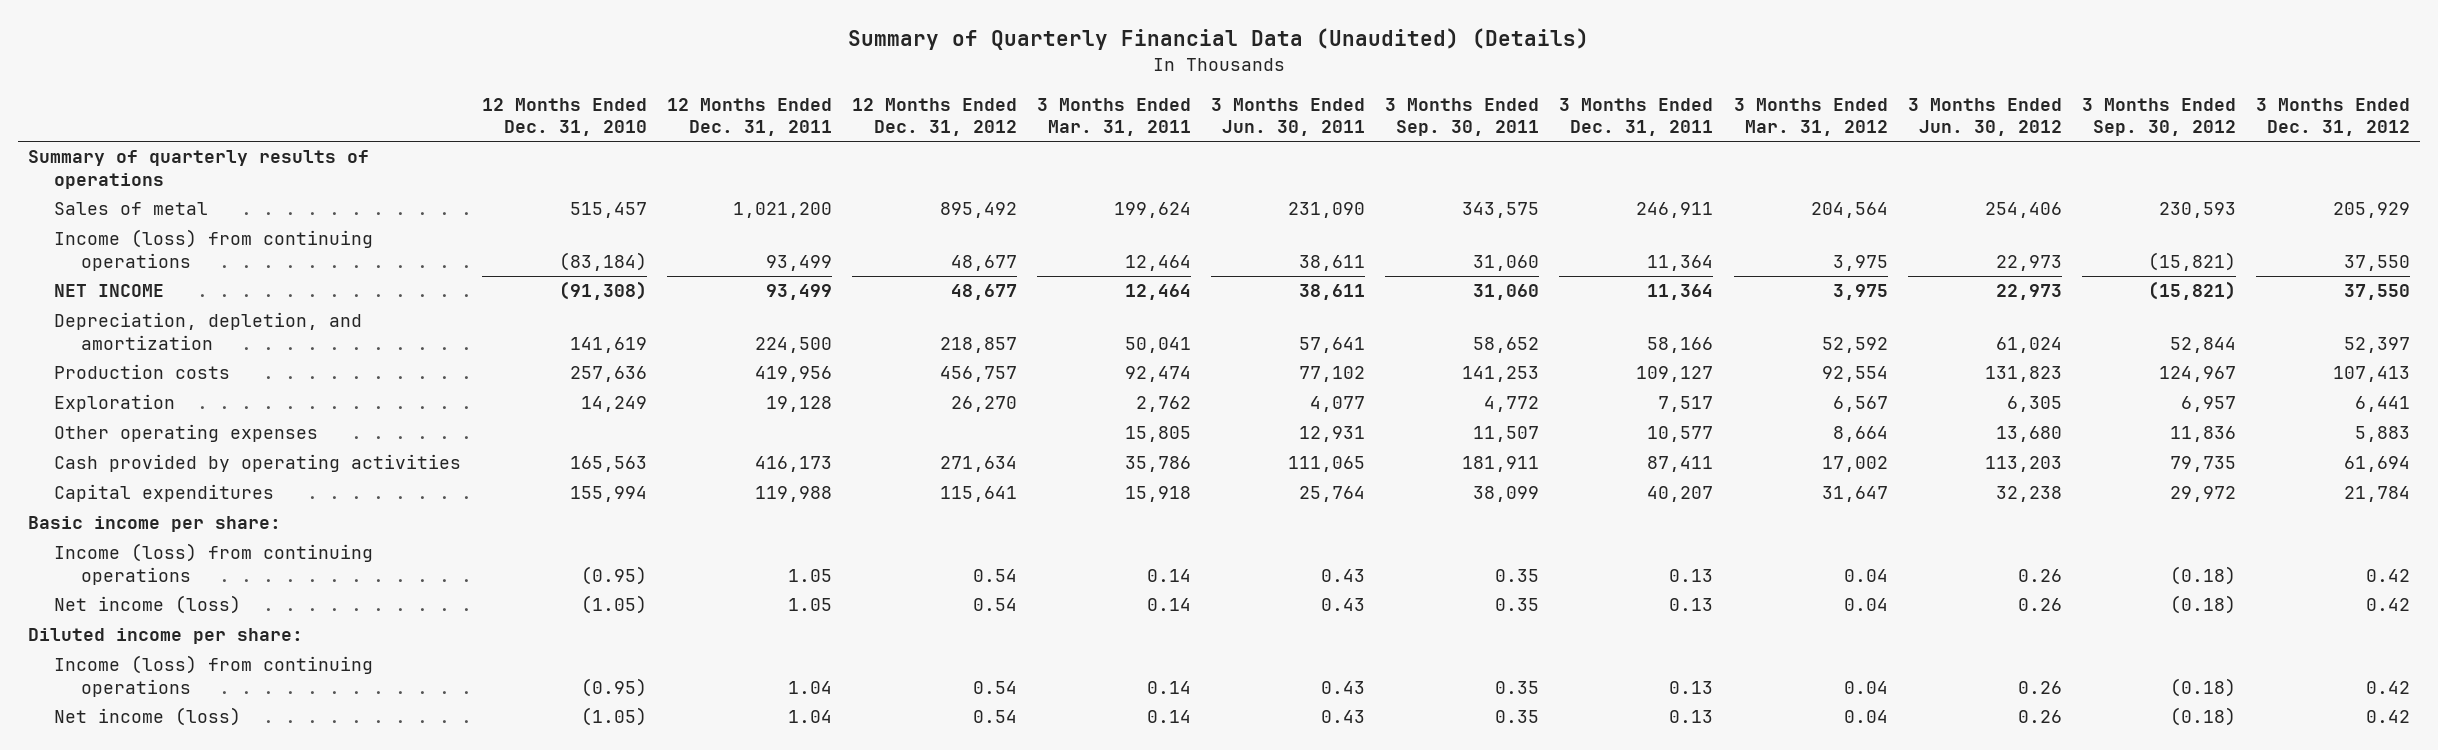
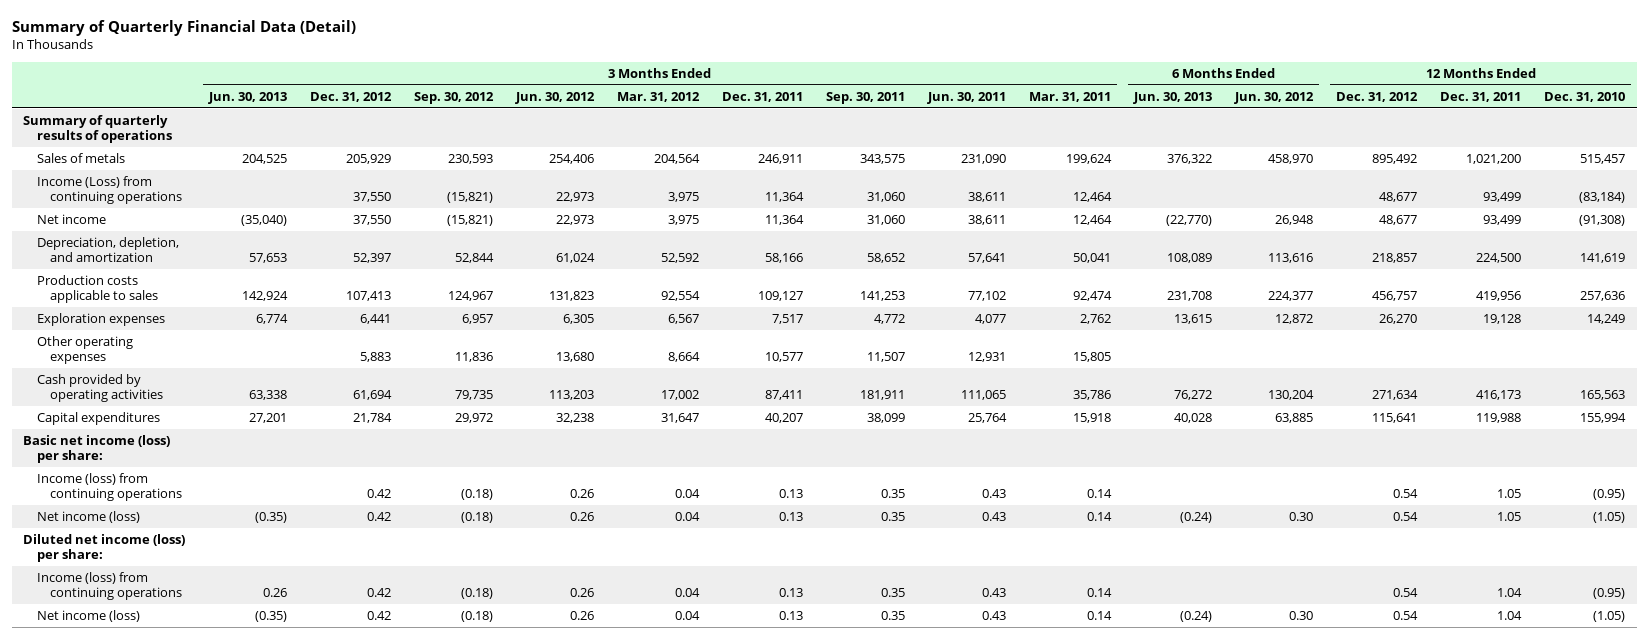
- Summary of Quarterly Financial Data (Unaudited) (Details)
+ Summary of Quarterly Financial Data (Detail)
- | 12 Months Ended Dec. 31, 2010 | 12 Months Ended Dec. 31, 2011 | 12 Months Ended Dec. 31, 2012 | 3 Months Ended Mar. 31, 2011 | 3 Months Ended Jun. 30, 2011 | 3 Months Ended Sep. 30, 2011 | 3 Months Ended Dec. 31, 2011 | 3 Months Ended Mar. 31, 2012 | 3 Months Ended Jun. 30, 2012 | 3 Months Ended Sep. 30, 2012 | 3 Months Ended Dec. 31, 2012
+ | 3 Months Ended Jun. 30, 2013 | 3 Months Ended Dec. 31, 2012 | 3 Months Ended Sep. 30, 2012 | 3 Months Ended Jun. 30, 2012 | 3 Months Ended Mar. 31, 2012 | 3 Months Ended Dec. 31, 2011 | 3 Months Ended Sep. 30, 2011 | 3 Months Ended Jun. 30, 2011 | 3 Months Ended Mar. 31, 2011 | 6 Months Ended Jun. 30, 2013 | 6 Months Ended Jun. 30, 2012 | 12 Months Ended Dec. 31, 2012 | 12 Months Ended Dec. 31, 2011 | 12 Months Ended Dec. 31, 2010
- Sales of metal | 515,457 | 1,021,200 | 895,492 | 199,624 | 231,090 | 343,575 | 246,911 | 204,564 | 254,406 | 230,593 | 205,929
- Income (loss) from continuing operations | (83,184) | 93,499 | 48,677 | 12,464 | 38,611 | 31,060 | 11,364 | 3,975 | 22,973 | (15,821) | 37,550
- NET INCOME | (91,308) | 93,499 | 48,677 | 12,464 | 38,611 | 31,060 | 11,364 | 3,975 | 22,973 | (15,821) | 37,550
+ Sales of metals | 204,525 | 205,929 | 230,593 | 254,406 | 204,564 | 246,911 | 343,575 | 231,090 | 199,624 | 376,322 | 458,970 | 895,492 | 1,021,200 | 515,457
+ Income (Loss) from continuing operations | | 37,550 | (15,821) | 22,973 | 3,975 | 11,364 | 31,060 | 38,611 | 12,464 | | | 48,677 | 93,499 | (83,184)
+ Net income | (35,040) | 37,550 | (15,821) | 22,973 | 3,975 | 11,364 | 31,060 | 38,611 | 12,464 | (22,770) | 26,948 | 48,677 | 93,499 | (91,308)
- Production costs | 257,636 | 419,956 | 456,757 | 92,474 | 77,102 | 141,253 | 109,127 | 92,554 | 131,823 | 124,967 | 107,413
- Exploration | 14,249 | 19,128 | 26,270 | 2,762 | 4,077 | 4,772 | 7,517 | 6,567 | 6,305 | 6,957 | 6,441
+ Production costs applicable to sales | 142,924 | 107,413 | 124,967 | 131,823 | 92,554 | 109,127 | 141,253 | 77,102 | 92,474 | 231,708 | 224,377 | 456,757 | 419,956 | 257,636
+ Exploration expenses | 6,774 | 6,441 | 6,957 | 6,305 | 6,567 | 7,517 | 4,772 | 4,077 | 2,762 | 13,615 | 12,872 | 26,270 | 19,128 | 14,249
- Basic income per share:
+ Basic net income (loss) per share:
- Diluted income per share:
+ Diluted net income (loss) per share:

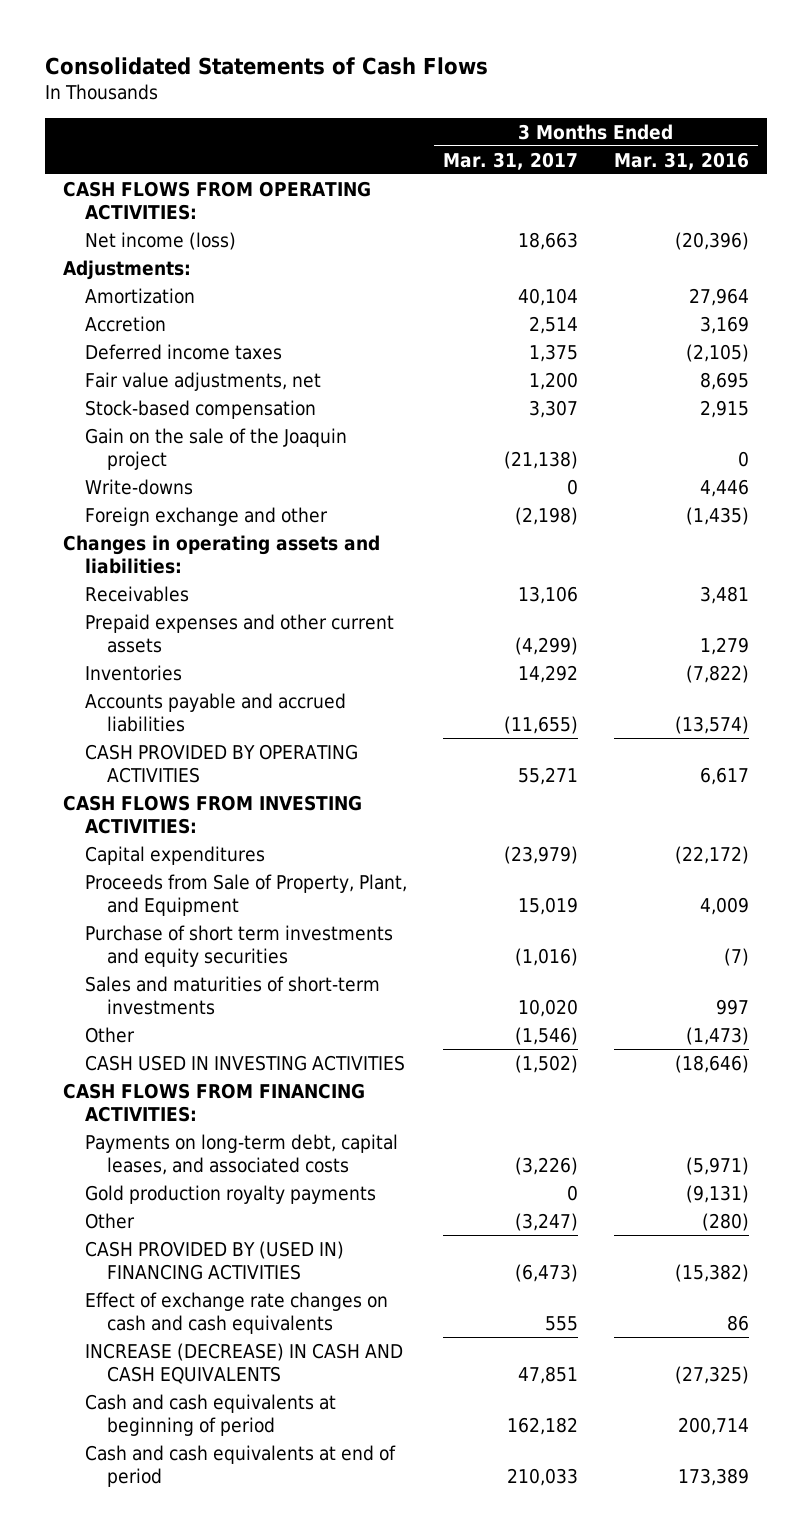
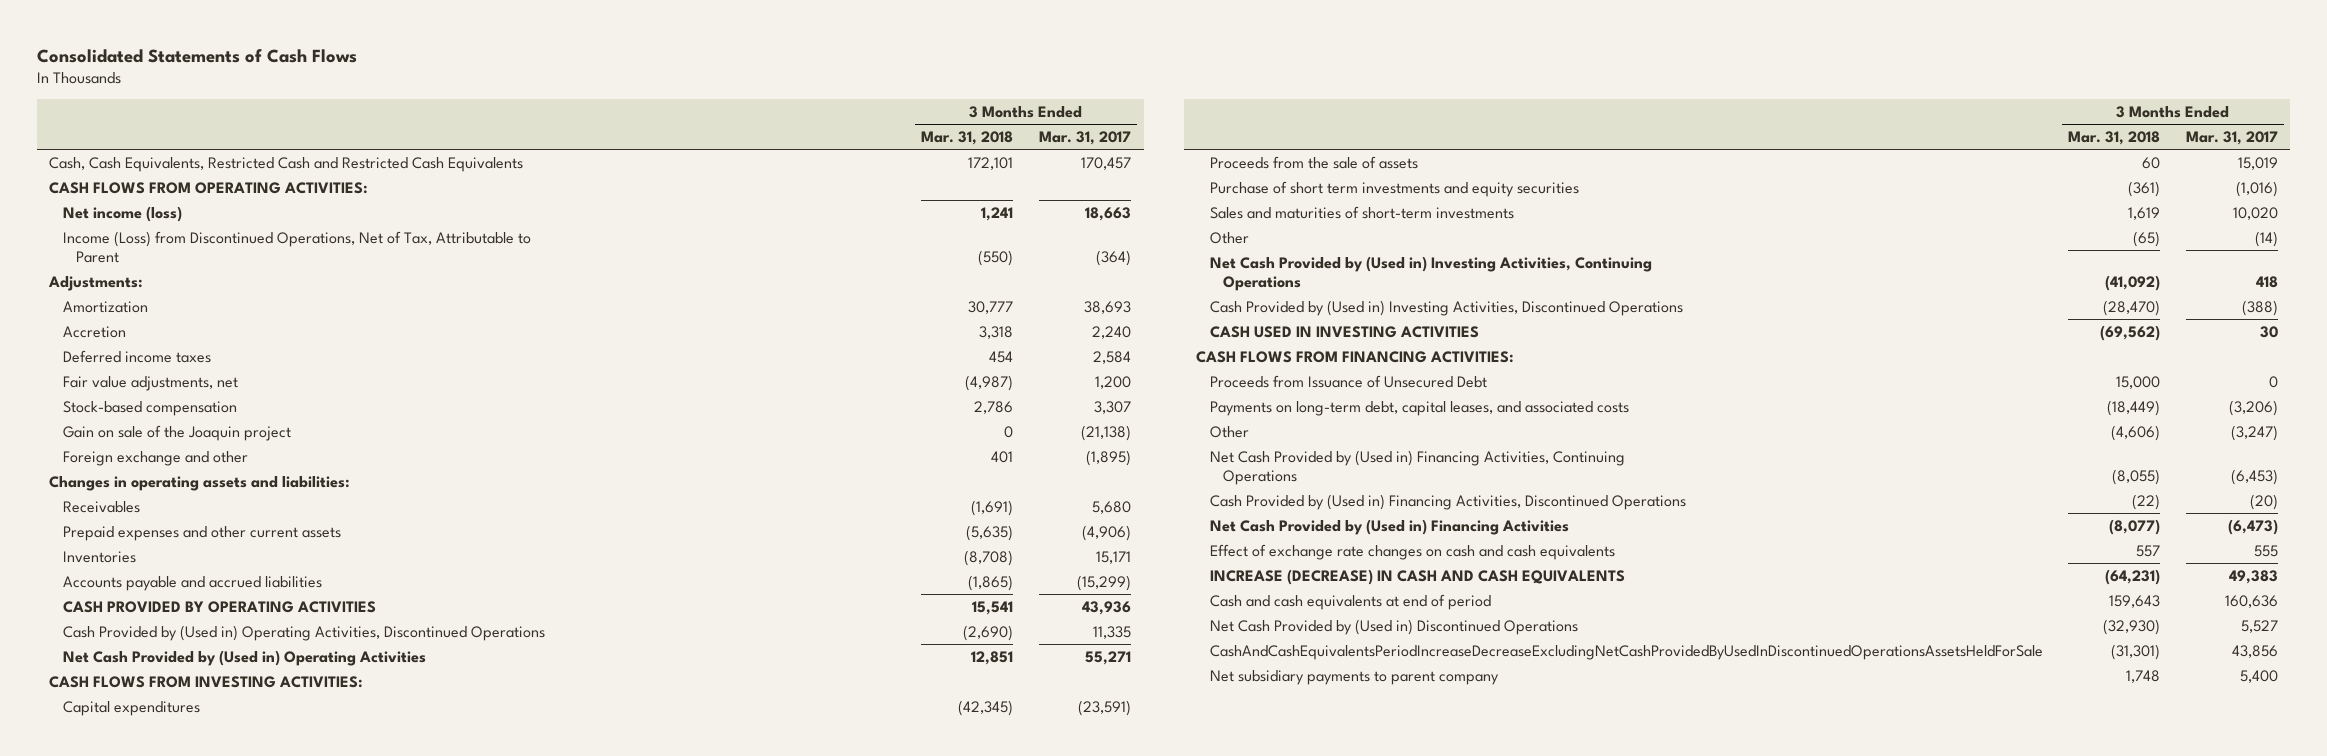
- | 3 Months Ended Mar. 31, 2017 | 3 Months Ended Mar. 31, 2016
+ | 3 Months Ended Mar. 31, 2018 | 3 Months Ended Mar. 31, 2017
+ Cash, Cash Equivalents, Restricted Cash and Restricted Cash Equivalents | 172,101 | 170,457
+ Income (Loss) from Discontinued Operations, Net of Tax, Attributable to Parent | (550) | (364)
- Amortization | 40,104 | 27,964
- Accretion | 2,514 | 3,169
- Deferred income taxes | 1,375 | (2,105)
+ Amortization | 30,777 | 38,693
+ Accretion | 3,318 | 2,240
+ Deferred income taxes | 454 | 2,584
- Gain on the sale of the Joaquin project | (21,138) | 0
- Write-downs | 0 | 4,446
- Foreign exchange and other | (2,198) | (1,435)
+ Gain on sale of the Joaquin project | 0 | (21,138)
+ Foreign exchange and other | 401 | (1,895)
- Receivables | 13,106 | 3,481
- Prepaid expenses and other current assets | (4,299) | 1,279
- Inventories | 14,292 | (7,822)
- Accounts payable and accrued liabilities | (11,655) | (13,574)
- CASH PROVIDED BY OPERATING ACTIVITIES | 55,271 | 6,617
+ Receivables | (1,691) | 5,680
+ Prepaid expenses and other current assets | (5,635) | (4,906)
+ Inventories | (8,708) | 15,171
+ Accounts payable and accrued liabilities | (1,865) | (15,299)
+ CASH PROVIDED BY OPERATING ACTIVITIES | 15,541 | 43,936
+ Cash Provided by (Used in) Operating Activities, Discontinued Operations | (2,690) | 11,335
+ Net Cash Provided by (Used in) Operating Activities | 12,851 | 55,271
- Capital expenditures | (23,979) | (22,172)
- Proceeds from Sale of Property, Plant, and Equipment | 15,019 | 4,009
+ Capital expenditures | (42,345) | (23,591)
+ Proceeds from the sale of assets | 60 | 15,019
- Other | (1,546) | (1,473)
- CASH USED IN INVESTING ACTIVITIES | (1,502) | (18,646)
+ Other | (65) | (14)
+ Net Cash Provided by (Used in) Investing Activities, Continuing Operations | (41,092) | 418
+ Cash Provided by (Used in) Investing Activities, Discontinued Operations | (28,470) | (388)
+ CASH USED IN INVESTING ACTIVITIES | (69,562) | 30
- Payments on long-term debt, capital leases, and associated costs | (3,226) | (5,971)
- Gold production royalty payments | 0 | (9,131)
+ Proceeds from Issuance of Unsecured Debt | 15,000 | 0
+ Payments on long-term debt, capital leases, and associated costs | (18,449) | (3,206)
- CASH PROVIDED BY (USED IN) FINANCING ACTIVITIES | (6,473) | (15,382)
+ Net Cash Provided by (Used in) Financing Activities, Continuing Operations | (8,055) | (6,453)
+ Cash Provided by (Used in) Financing Activities, Discontinued Operations | (22) | (20)
+ Net Cash Provided by (Used in) Financing Activities | (8,077) | (6,473)
- INCREASE (DECREASE) IN CASH AND CASH EQUIVALENTS | 47,851 | (27,325)
- Cash and cash equivalents at beginning of period | 162,182 | 200,714
- Cash and cash equivalents at end of period | 210,033 | 173,389
+ INCREASE (DECREASE) IN CASH AND CASH EQUIVALENTS | (64,231) | 49,383
+ Cash and cash equivalents at end of period | 159,643 | 160,636
+ Net Cash Provided by (Used in) Discontinued Operations | (32,930) | 5,527
+ CashAndCashEquivalentsPeriodIncreaseDecreaseExcludingNetCashProvidedByUsedInDiscontinuedOperationsAssetsHeldForSale | (31,301) | 43,856
+ Net subsidiary payments to parent company | 1,748 | 5,400

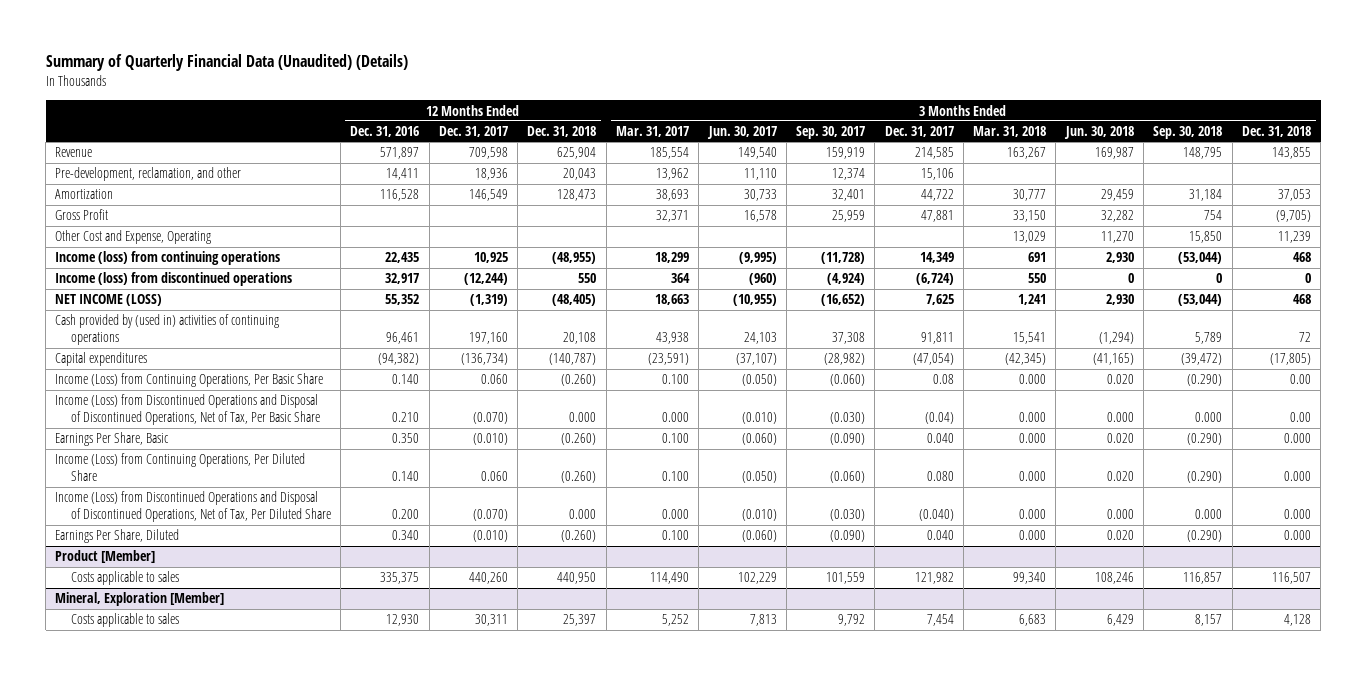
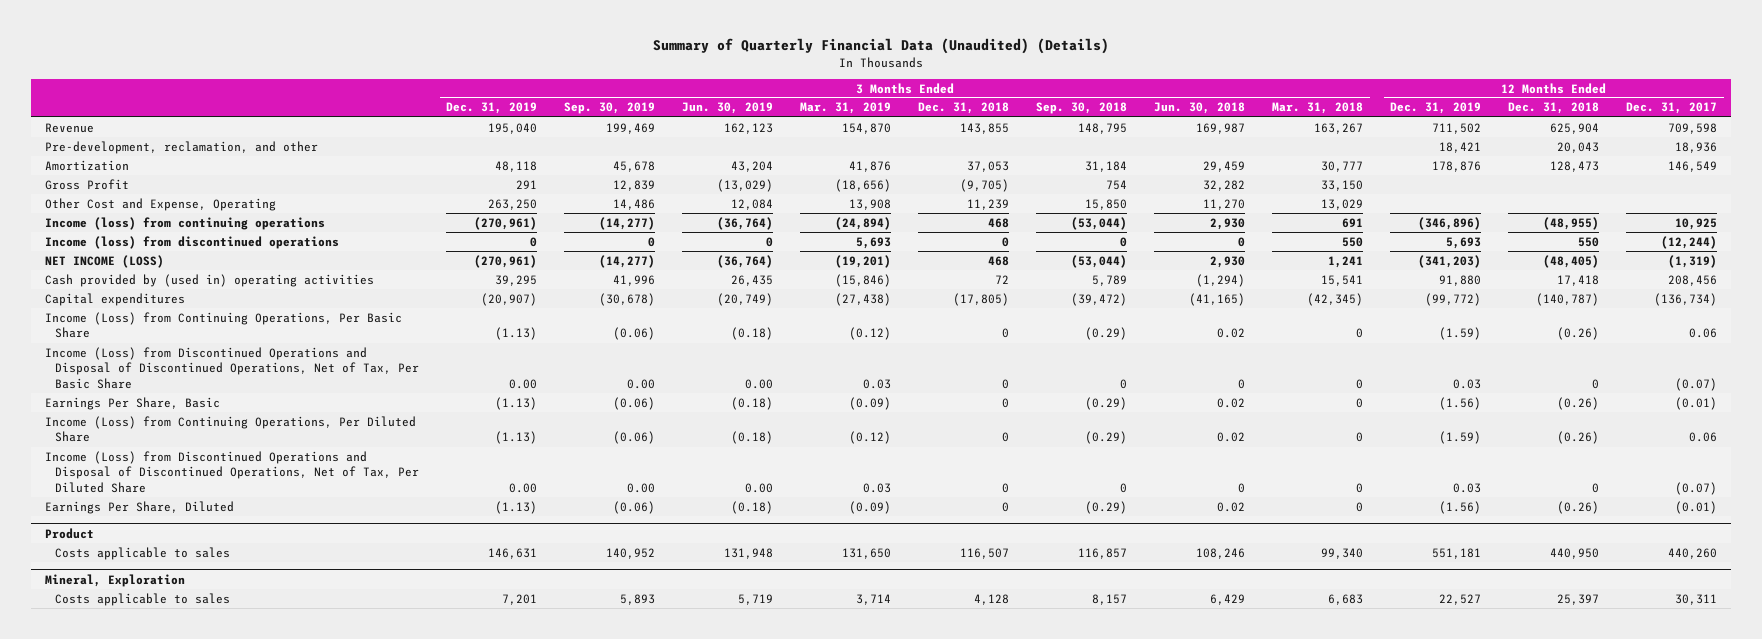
- | 12 Months Ended Dec. 31, 2016 | 12 Months Ended Dec. 31, 2017 | 12 Months Ended Dec. 31, 2018 | 3 Months Ended Mar. 31, 2017 | 3 Months Ended Jun. 30, 2017 | 3 Months Ended Sep. 30, 2017 | 3 Months Ended Dec. 31, 2017 | 3 Months Ended Mar. 31, 2018 | 3 Months Ended Jun. 30, 2018 | 3 Months Ended Sep. 30, 2018 | 3 Months Ended Dec. 31, 2018
+ | 3 Months Ended Dec. 31, 2019 | 3 Months Ended Sep. 30, 2019 | 3 Months Ended Jun. 30, 2019 | 3 Months Ended Mar. 31, 2019 | 3 Months Ended Dec. 31, 2018 | 3 Months Ended Sep. 30, 2018 | 3 Months Ended Jun. 30, 2018 | 3 Months Ended Mar. 31, 2018 | 12 Months Ended Dec. 31, 2019 | 12 Months Ended Dec. 31, 2018 | 12 Months Ended Dec. 31, 2017
- Cash provided by (used in) activities of continuing operations | 96,461 | 197,160 | 20,108 | 43,938 | 24,103 | 37,308 | 91,811 | 15,541 | (1,294) | 5,789 | 72
+ Cash provided by (used in) operating activities | 39,295 | 41,996 | 26,435 | (15,846) | 72 | 5,789 | (1,294) | 15,541 | 91,880 | 17,418 | 208,456
- Income (Loss) from Continuing Operations, Per Basic Share | 0.140 | 0.060 | (0.260) | 0.100 | (0.050) | (0.060) | 0.08 | 0.000 | 0.020 | (0.290) | 0.00
- Income (Loss) from Discontinued Operations and Disposal of Discontinued Operations, Net of Tax, Per Basic Share | 0.210 | (0.070) | 0.000 | 0.000 | (0.010) | (0.030) | (0.04) | 0.000 | 0.000 | 0.000 | 0.00
- Earnings Per Share, Basic | 0.350 | (0.010) | (0.260) | 0.100 | (0.060) | (0.090) | 0.040 | 0.000 | 0.020 | (0.290) | 0.000
- Income (Loss) from Continuing Operations, Per Diluted Share | 0.140 | 0.060 | (0.260) | 0.100 | (0.050) | (0.060) | 0.080 | 0.000 | 0.020 | (0.290) | 0.000
- Income (Loss) from Discontinued Operations and Disposal of Discontinued Operations, Net of Tax, Per Diluted Share | 0.200 | (0.070) | 0.000 | 0.000 | (0.010) | (0.030) | (0.040) | 0.000 | 0.000 | 0.000 | 0.000
- Earnings Per Share, Diluted | 0.340 | (0.010) | (0.260) | 0.100 | (0.060) | (0.090) | 0.040 | 0.000 | 0.020 | (0.290) | 0.000
- Product [Member]
+ Income (Loss) from Continuing Operations, Per Basic Share | (1.13) | (0.06) | (0.18) | (0.12) | 0 | (0.29) | 0.02 | 0 | (1.59) | (0.26) | 0.06
+ Income (Loss) from Discontinued Operations and Disposal of Discontinued Operations, Net of Tax, Per Basic Share | 0.00 | 0.00 | 0.00 | 0.03 | 0 | 0 | 0 | 0 | 0.03 | 0 | (0.07)
+ Earnings Per Share, Basic | (1.13) | (0.06) | (0.18) | (0.09) | 0 | (0.29) | 0.02 | 0 | (1.56) | (0.26) | (0.01)
+ Income (Loss) from Continuing Operations, Per Diluted Share | (1.13) | (0.06) | (0.18) | (0.12) | 0 | (0.29) | 0.02 | 0 | (1.59) | (0.26) | 0.06
+ Income (Loss) from Discontinued Operations and Disposal of Discontinued Operations, Net of Tax, Per Diluted Share | 0.00 | 0.00 | 0.00 | 0.03 | 0 | 0 | 0 | 0 | 0.03 | 0 | (0.07)
+ Earnings Per Share, Diluted | (1.13) | (0.06) | (0.18) | (0.09) | 0 | (0.29) | 0.02 | 0 | (1.56) | (0.26) | (0.01)
+ Product
- Mineral, Exploration [Member]
+ Mineral, Exploration

